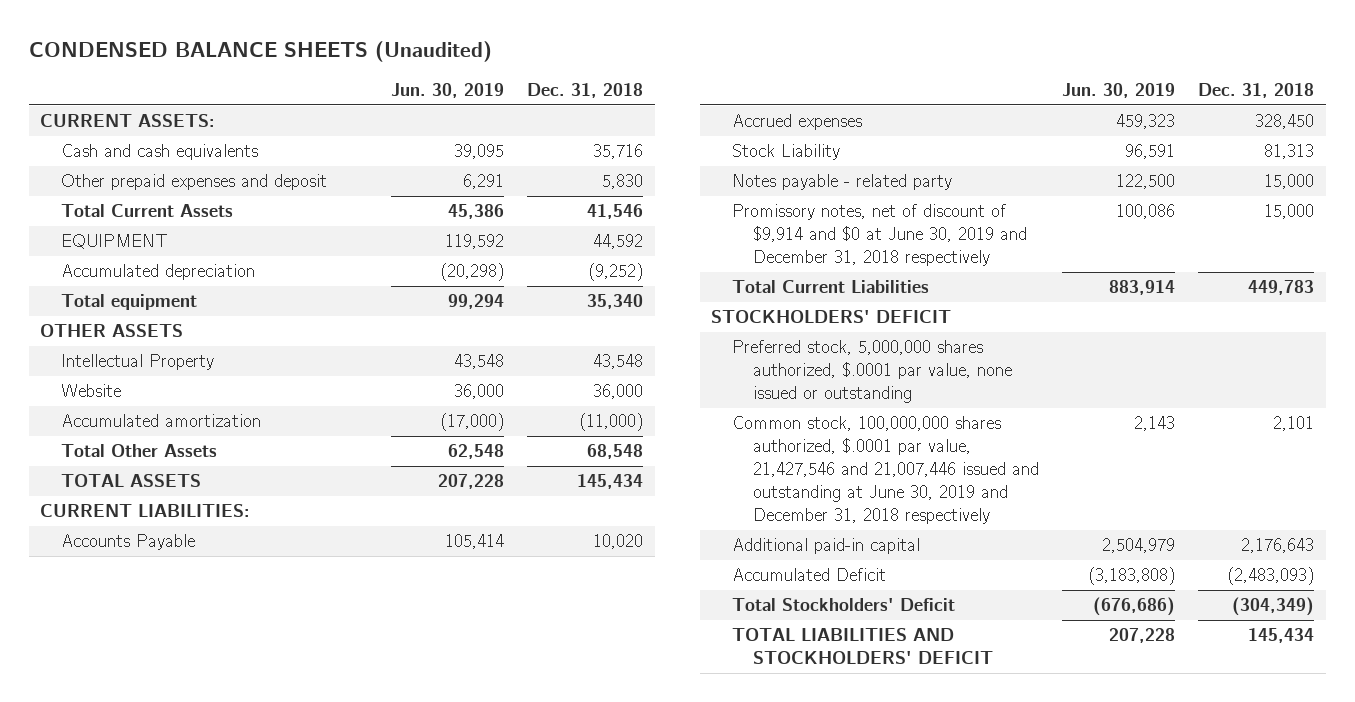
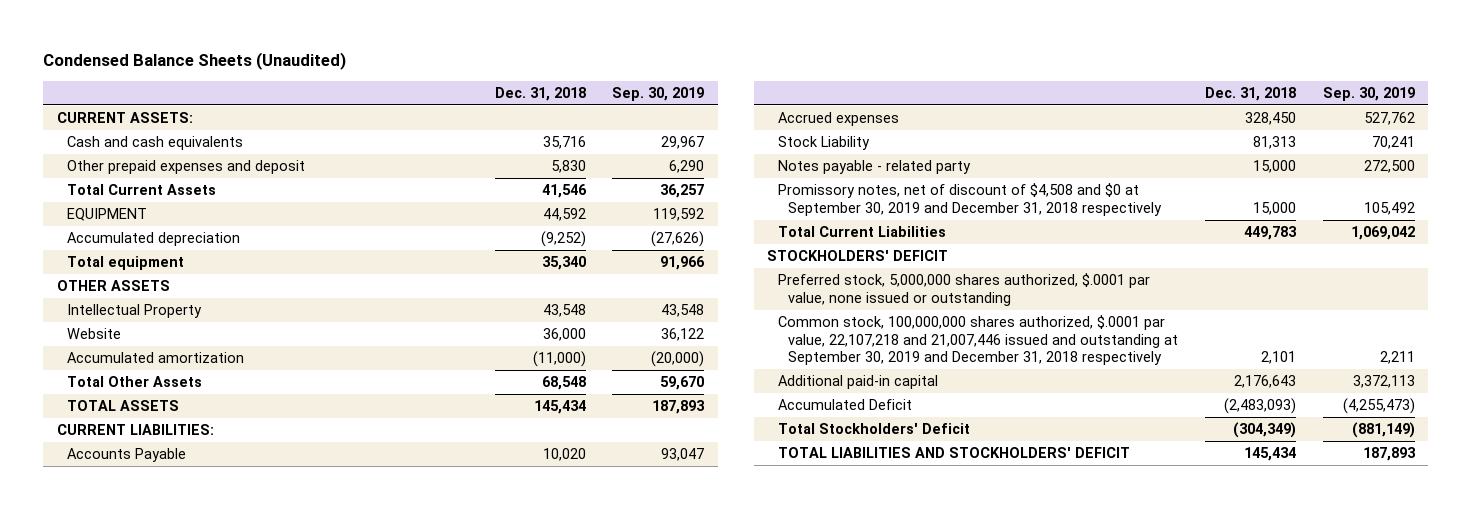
- CONDENSED BALANCE SHEETS (Unaudited)
+ Condensed Balance Sheets (Unaudited)
- | Jun. 30, 2019 | Dec. 31, 2018
+ | Dec. 31, 2018 | Sep. 30, 2019
- Promissory notes, net of discount of $9,914 and $0 at June 30, 2019 and December 31, 2018 respectively | 100,086 | 15,000
+ Promissory notes, net of discount of $4,508 and $0 at September 30, 2019 and December 31, 2018 respectively | 15,000 | 105,492
- Common stock, 100,000,000 shares authorized, $.0001 par value, 21,427,546 and 21,007,446 issued and outstanding at June 30, 2019 and December 31, 2018 respectively | 2,143 | 2,101
+ Common stock, 100,000,000 shares authorized, $.0001 par value, 22,107,218 and 21,007,446 issued and outstanding at September 30, 2019 and December 31, 2018 respectively | 2,101 | 2,211

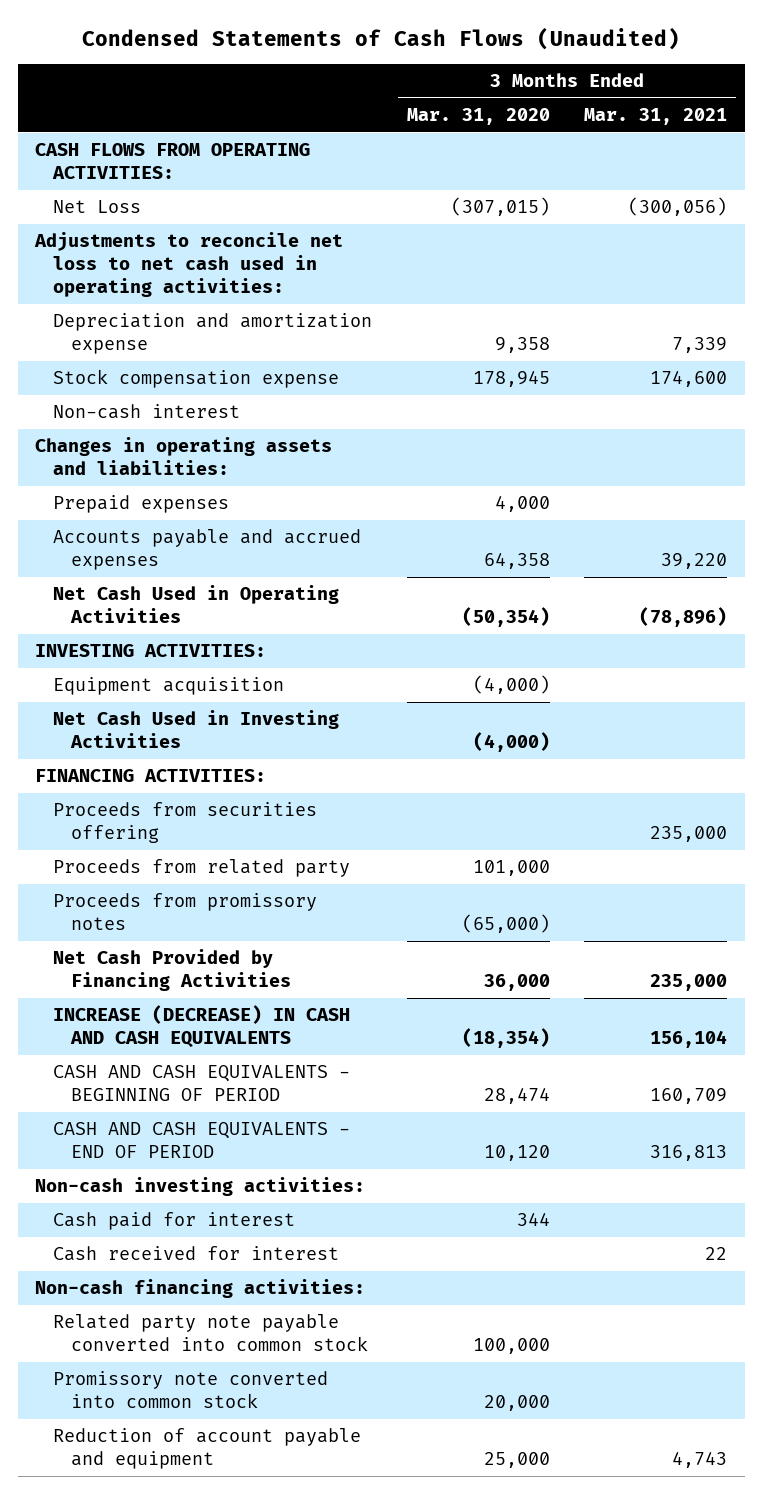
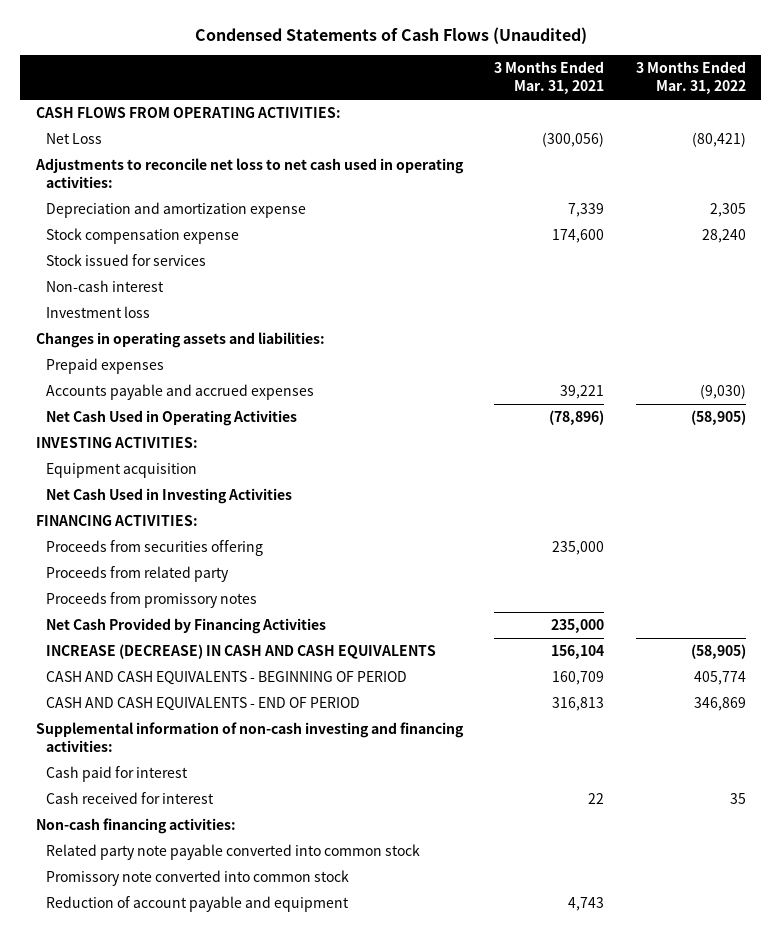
- | 3 Months Ended Mar. 31, 2020 | 3 Months Ended Mar. 31, 2021
+ | 3 Months Ended Mar. 31, 2021 | 3 Months Ended Mar. 31, 2022
+ Stock issued for services
+ Investment loss
- Accounts payable and accrued expenses | 64,358 | 39,220
+ Accounts payable and accrued expenses | 39,221 | (9,030)
- Non-cash investing activities:
+ Supplemental information of non-cash investing and financing activities:

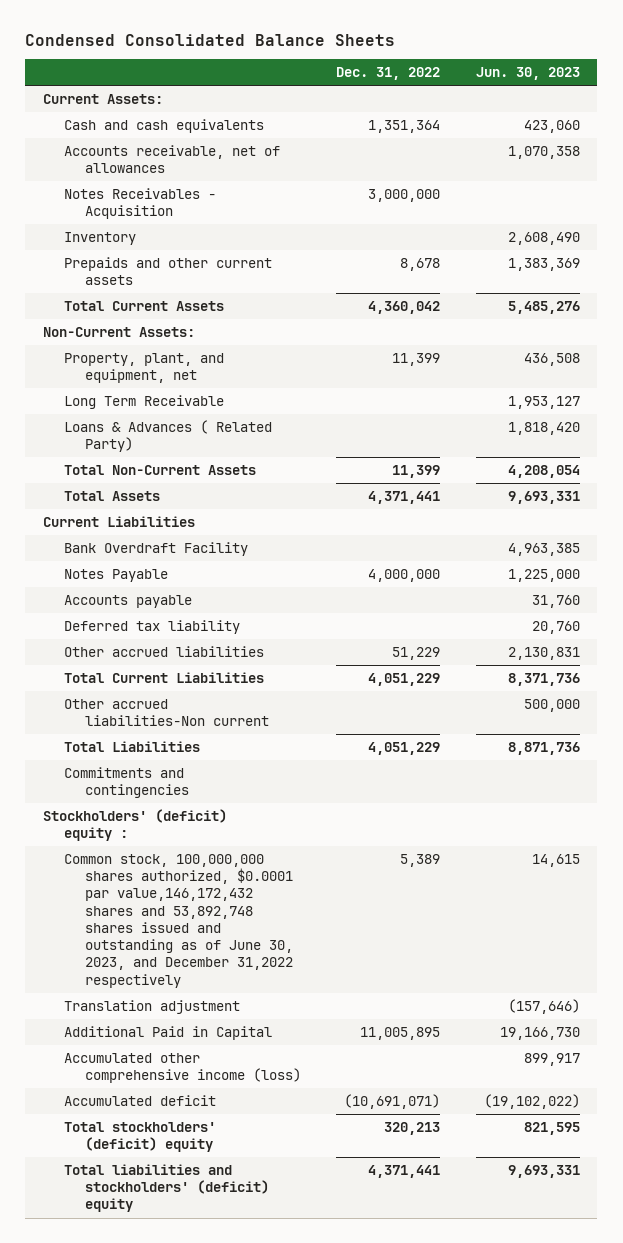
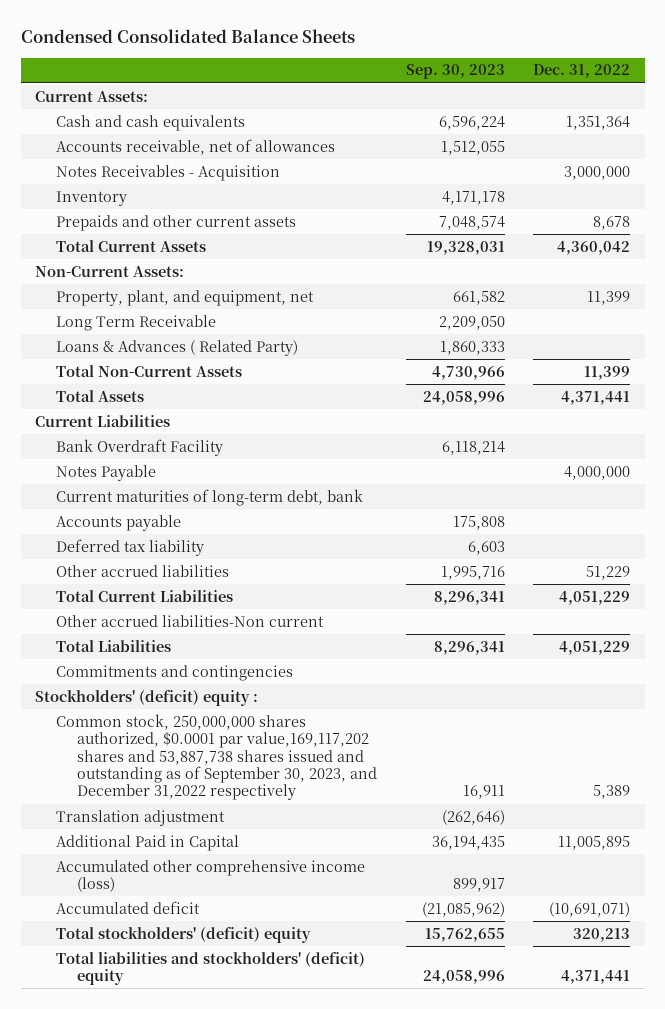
- | Dec. 31, 2022 | Jun. 30, 2023
+ | Sep. 30, 2023 | Dec. 31, 2022
+ Current maturities of long-term debt, bank
- Common stock, 100,000,000 shares authorized, $0.0001 par value,146,172,432 shares and 53,892,748 shares issued and outstanding as of June 30, 2023, and December 31,2022 respectively | 5,389 | 14,615
+ Common stock, 250,000,000 shares authorized, $0.0001 par value,169,117,202 shares and 53,887,738 shares issued and outstanding as of September 30, 2023, and December 31,2022 respectively | 16,911 | 5,389

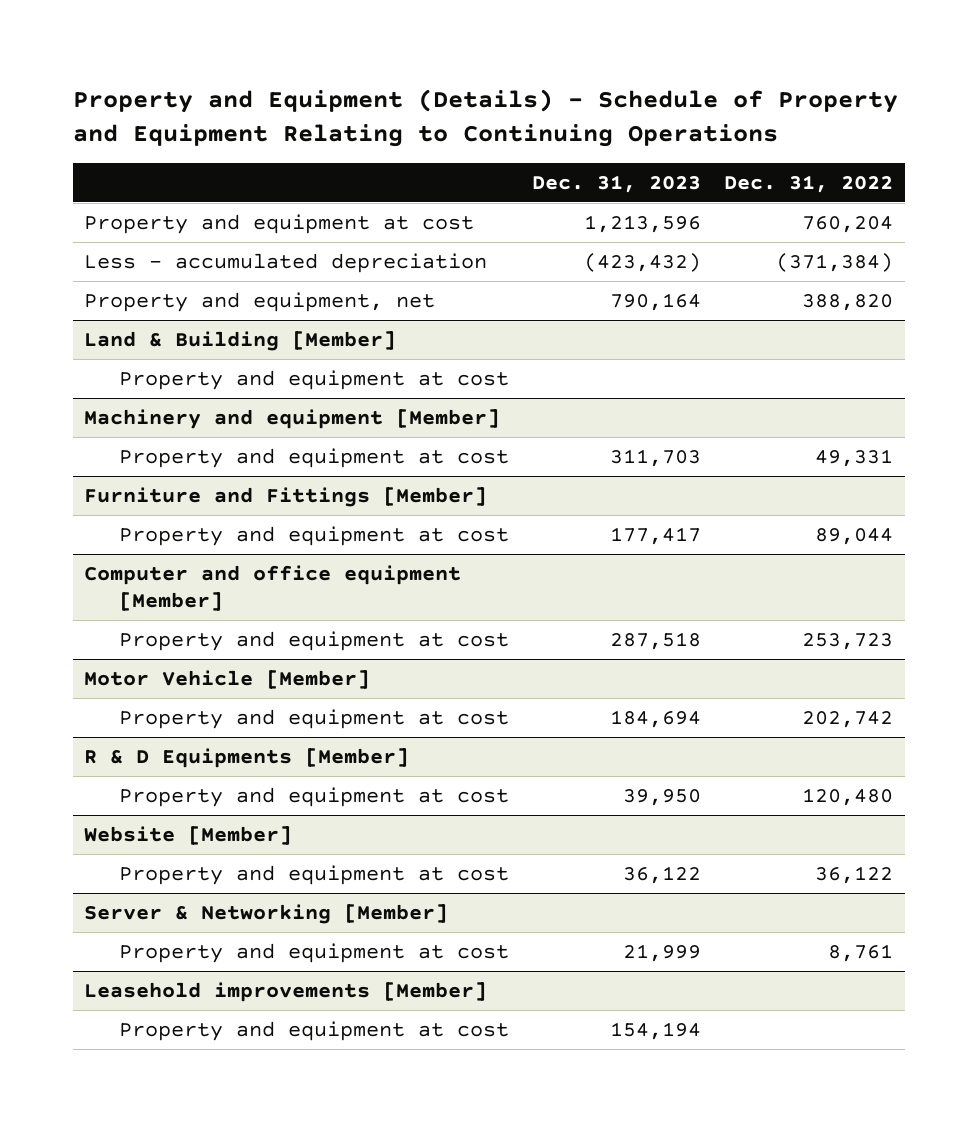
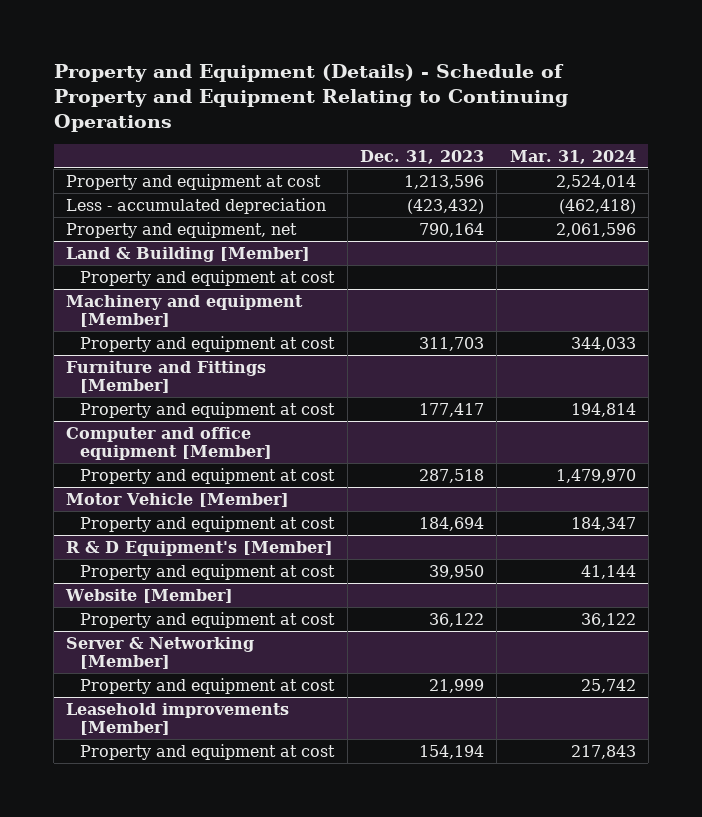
- | Dec. 31, 2023 | Dec. 31, 2022
+ | Dec. 31, 2023 | Mar. 31, 2024
- R & D Equipments [Member]
+ R & D Equipment's [Member]

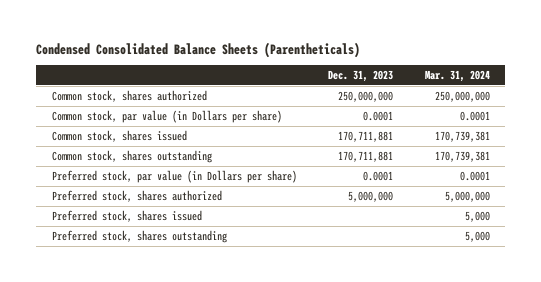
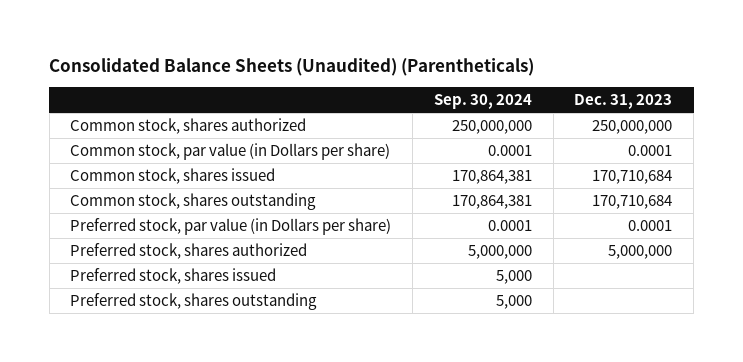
- Condensed Consolidated Balance Sheets (Parentheticals)
+ Consolidated Balance Sheets (Unaudited) (Parentheticals)
- | Dec. 31, 2023 | Mar. 31, 2024
+ | Sep. 30, 2024 | Dec. 31, 2023
- Common stock, shares issued | 170,711,881 | 170,739,381
- Common stock, shares outstanding | 170,711,881 | 170,739,381
+ Common stock, shares issued | 170,864,381 | 170,710,684
+ Common stock, shares outstanding | 170,864,381 | 170,710,684

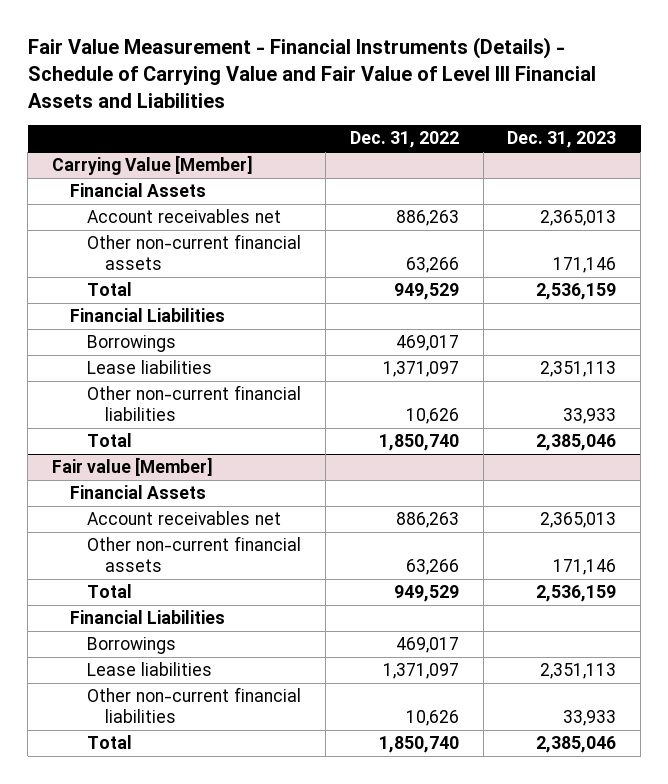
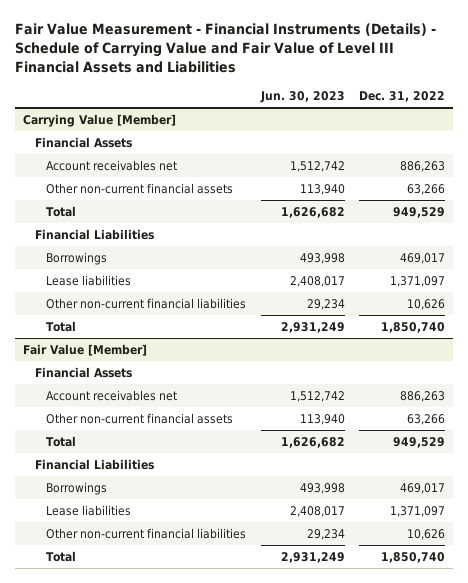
- | Dec. 31, 2022 | Dec. 31, 2023
+ | Jun. 30, 2023 | Dec. 31, 2022
- Fair value [Member]
+ Fair Value [Member]

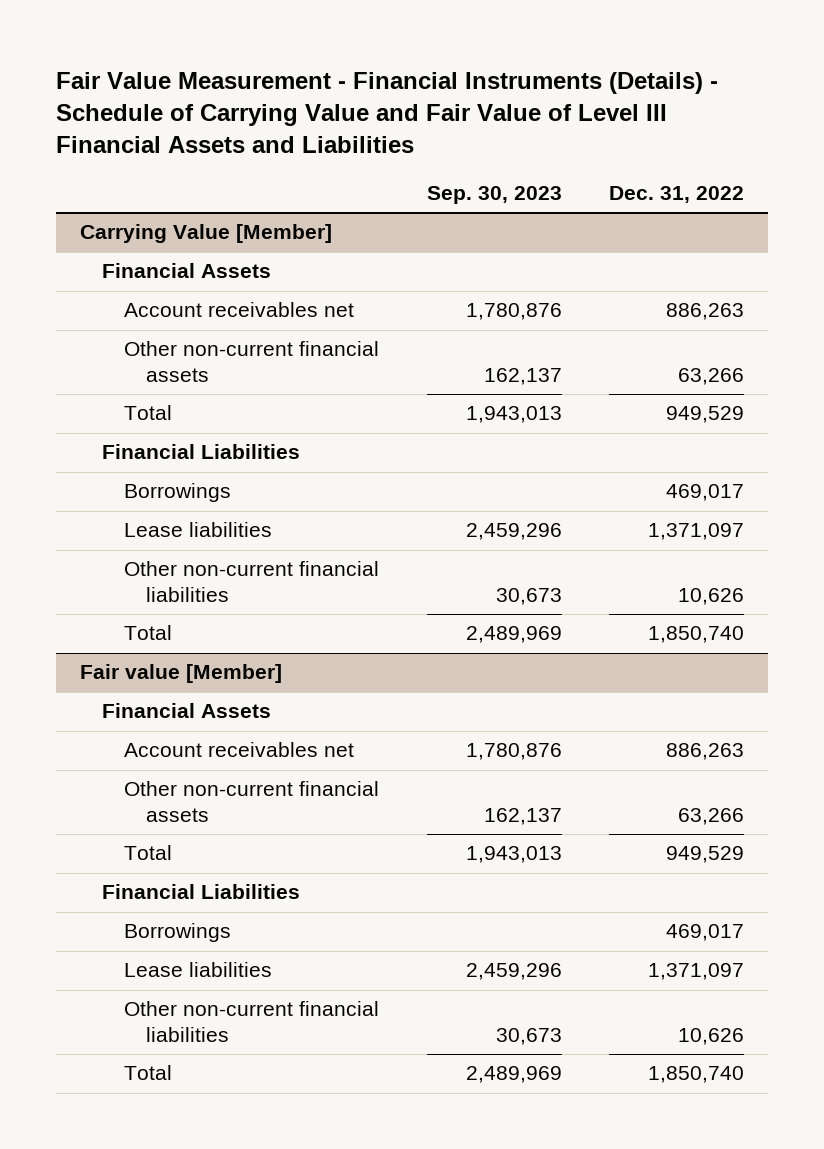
- | Jun. 30, 2023 | Dec. 31, 2022
+ | Sep. 30, 2023 | Dec. 31, 2022
- Fair Value [Member]
+ Fair value [Member]

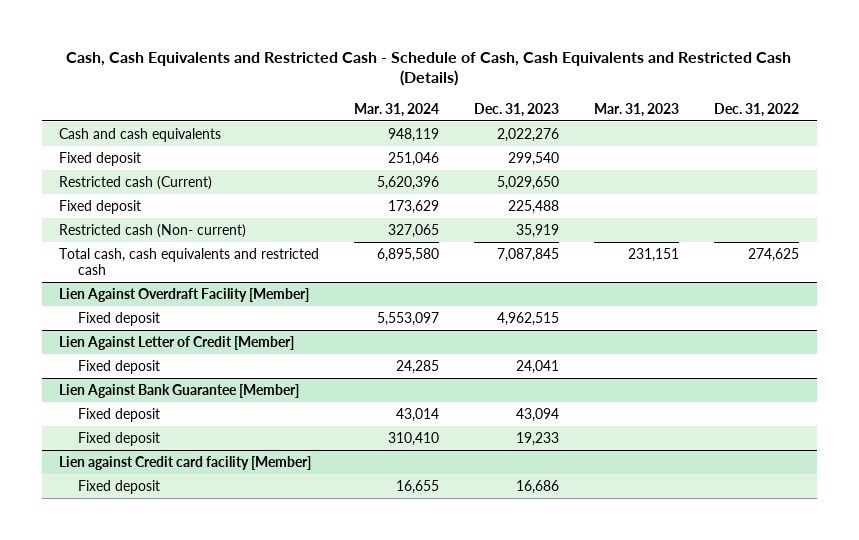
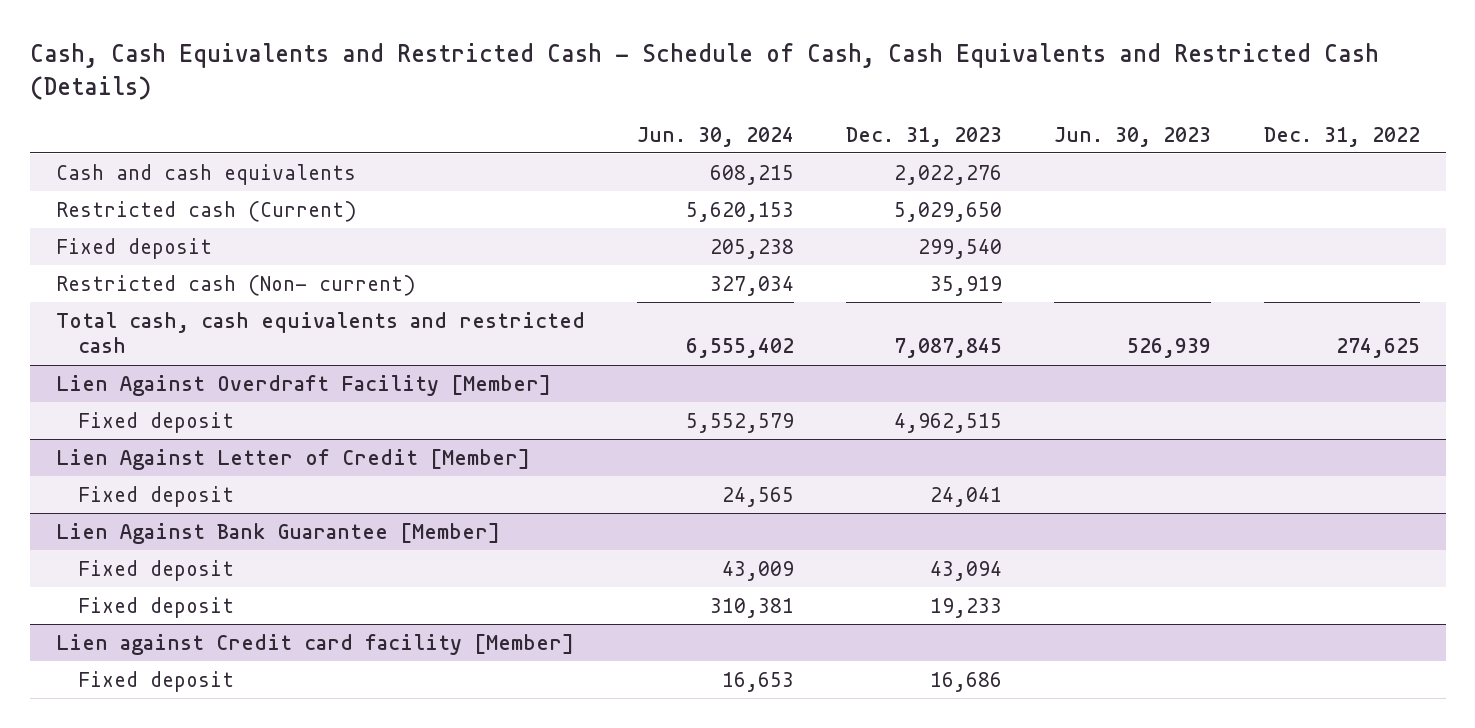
- | Mar. 31, 2024 | Dec. 31, 2023 | Mar. 31, 2023 | Dec. 31, 2022
+ | Jun. 30, 2024 | Dec. 31, 2023 | Jun. 30, 2023 | Dec. 31, 2022
- Fixed deposit | 173,629 | 225,488 | |
moved down: Fixed deposit | 205,238 | 299,540 | |

